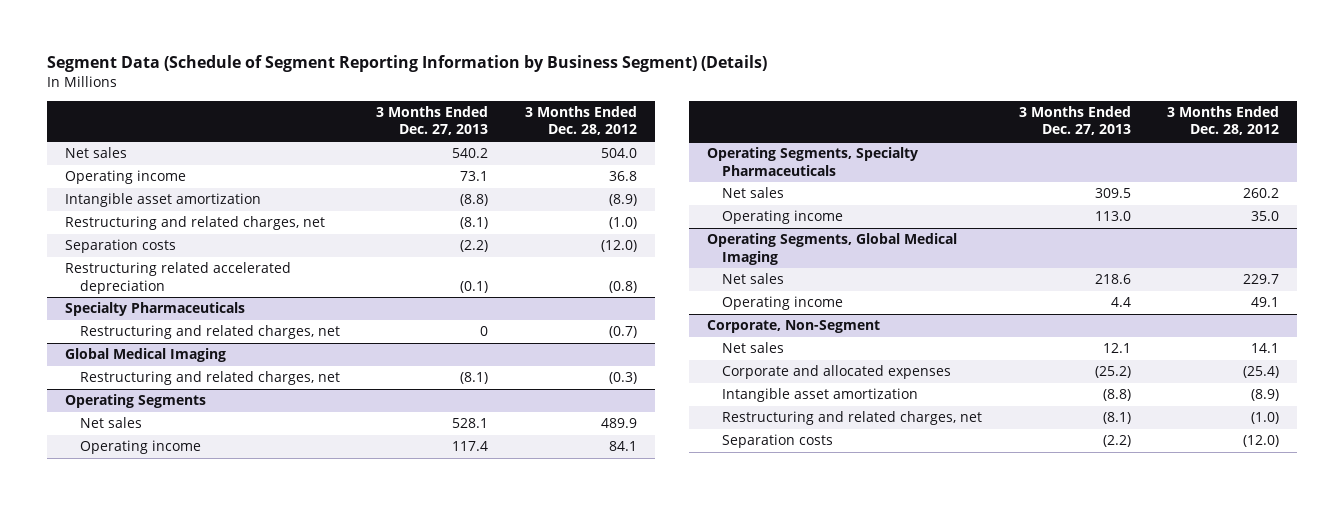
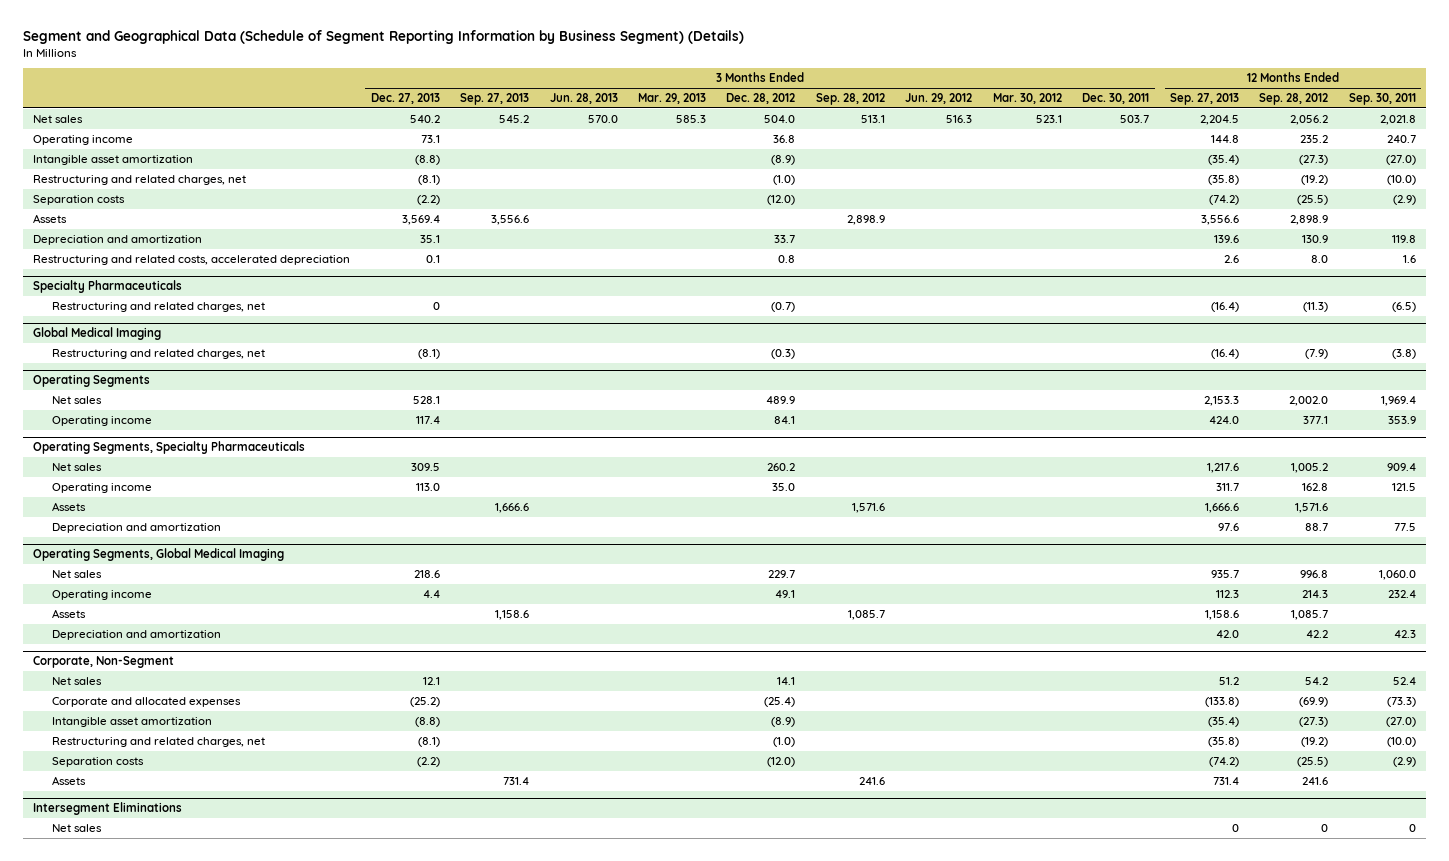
- Segment Data (Schedule of Segment Reporting Information by Business Segment) (Details)
+ Segment and Geographical Data (Schedule of Segment Reporting Information by Business Segment) (Details)
- | 3 Months Ended Dec. 27, 2013 | 3 Months Ended Dec. 28, 2012
+ | 3 Months Ended Dec. 27, 2013 | 3 Months Ended Sep. 27, 2013 | 3 Months Ended Jun. 28, 2013 | 3 Months Ended Mar. 29, 2013 | 3 Months Ended Dec. 28, 2012 | 3 Months Ended Sep. 28, 2012 | 3 Months Ended Jun. 29, 2012 | 3 Months Ended Mar. 30, 2012 | 3 Months Ended Dec. 30, 2011 | 12 Months Ended Sep. 27, 2013 | 12 Months Ended Sep. 28, 2012 | 12 Months Ended Sep. 30, 2011
- Restructuring related accelerated depreciation | (0.1) | (0.8)
+ Assets | 3,569.4 | 3,556.6 | | | | 2,898.9 | | | | 3,556.6 | 2,898.9 |
+ Depreciation and amortization | 35.1 | | | | 33.7 | | | | | 139.6 | 130.9 | 119.8
+ Restructuring and related costs, accelerated depreciation | 0.1 | | | | 0.8 | | | | | 2.6 | 8.0 | 1.6
@ Operating Segments, Specialty Pharmaceuticals
+ Assets | | 1,666.6 | | | | 1,571.6 | | | | 1,666.6 | 1,571.6 |
+ Depreciation and amortization | | | | | | | | | | 97.6 | 88.7 | 77.5
@ Operating Segments, Global Medical Imaging
+ Assets | | 1,158.6 | | | | 1,085.7 | | | | 1,158.6 | 1,085.7 |
+ Depreciation and amortization | | | | | | | | | | 42.0 | 42.2 | 42.3
@ Corporate, Non-Segment
+ Assets | | 731.4 | | | | 241.6 | | | | 731.4 | 241.6 |
+ Intersegment Eliminations
+ Net sales | | | | | | | | | | 0 | 0 | 0

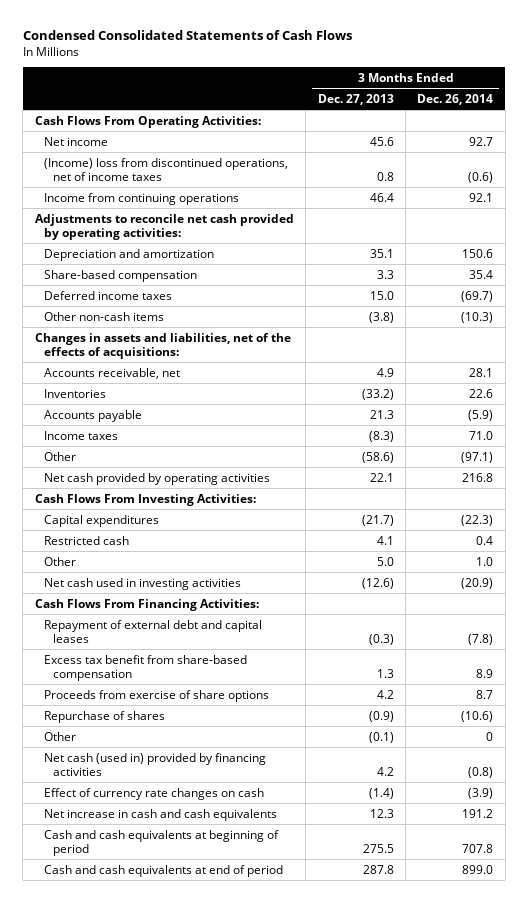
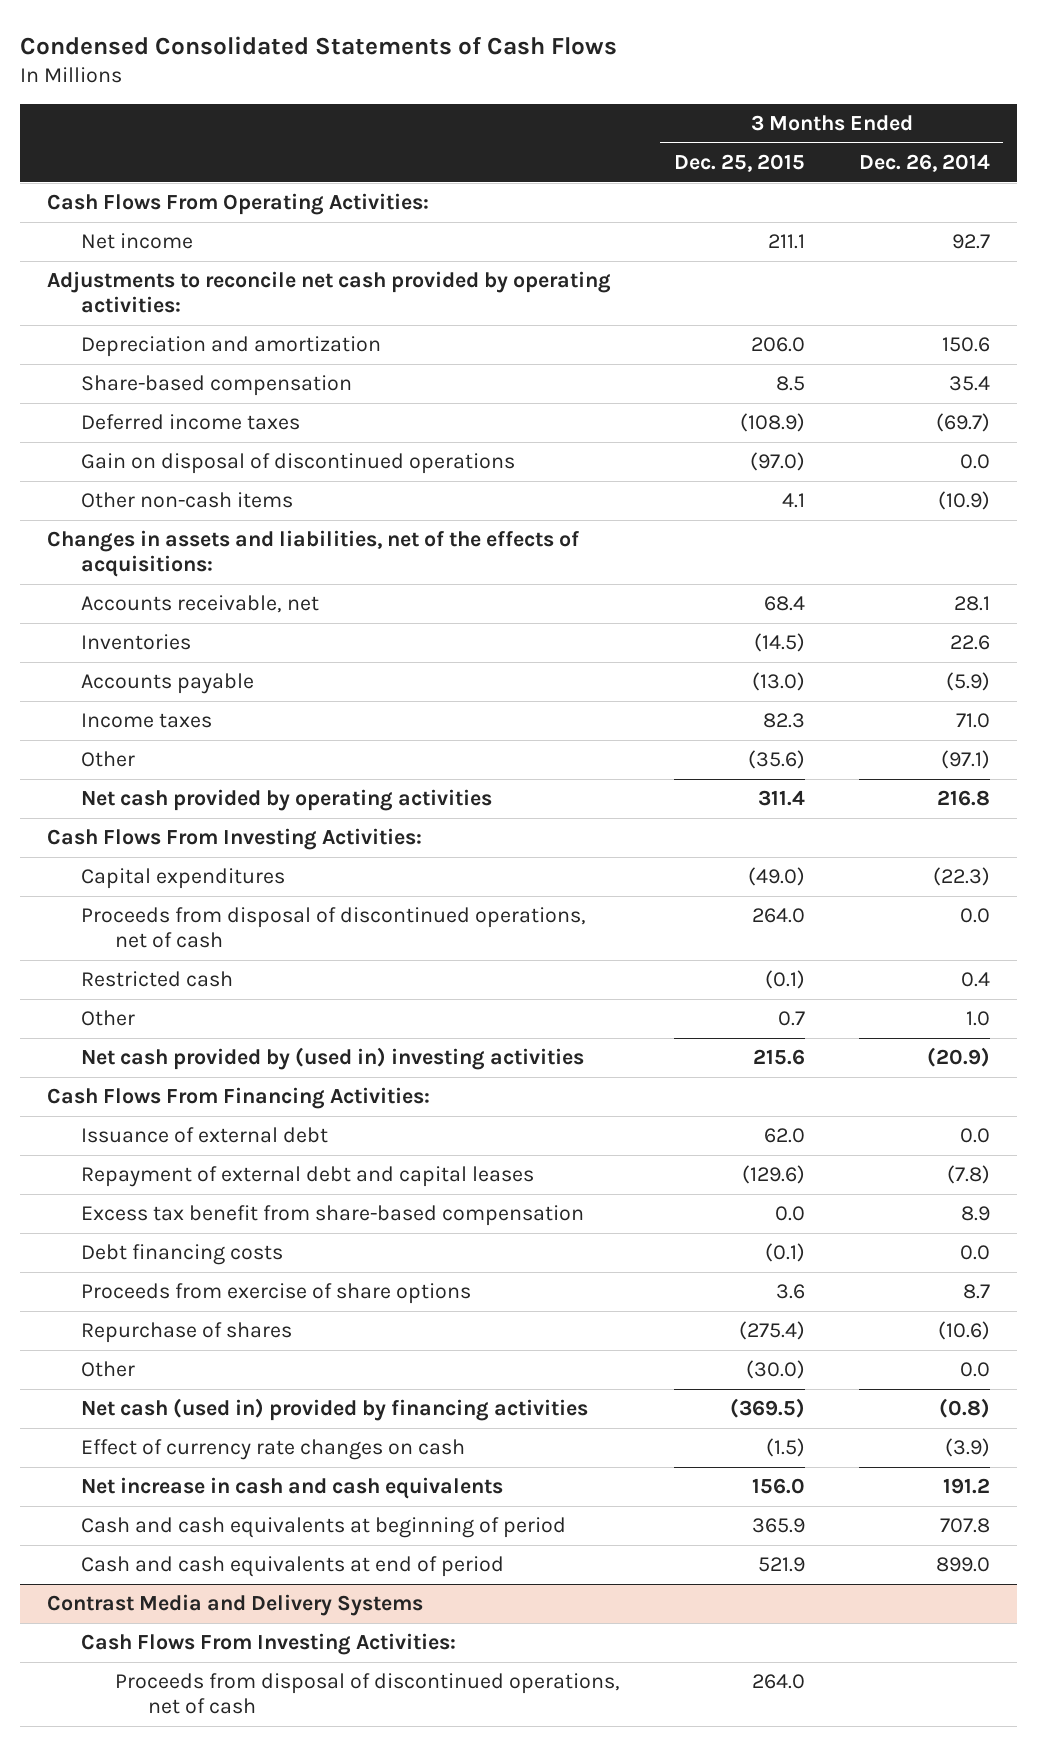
- | 3 Months Ended Dec. 27, 2013 | 3 Months Ended Dec. 26, 2014
+ | 3 Months Ended Dec. 25, 2015 | 3 Months Ended Dec. 26, 2014
- (Income) loss from discontinued operations, net of income taxes | 0.8 | (0.6)
- Income from continuing operations | 46.4 | 92.1
- Other non-cash items | (3.8) | (10.3)
+ Gain on disposal of discontinued operations | (97.0) | 0.0
+ Other non-cash items | 4.1 | (10.9)
+ Proceeds from disposal of discontinued operations, net of cash | 264.0 | 0.0
- Net cash used in investing activities | (12.6) | (20.9)
+ Net cash provided by (used in) investing activities | 215.6 | (20.9)
+ Issuance of external debt | 62.0 | 0.0
+ Debt financing costs | (0.1) | 0.0
- Other | (0.1) | 0
+ Other | (30.0) | 0.0
+ Contrast Media and Delivery Systems
+ Cash Flows From Investing Activities:
+ Proceeds from disposal of discontinued operations, net of cash | 264.0 |

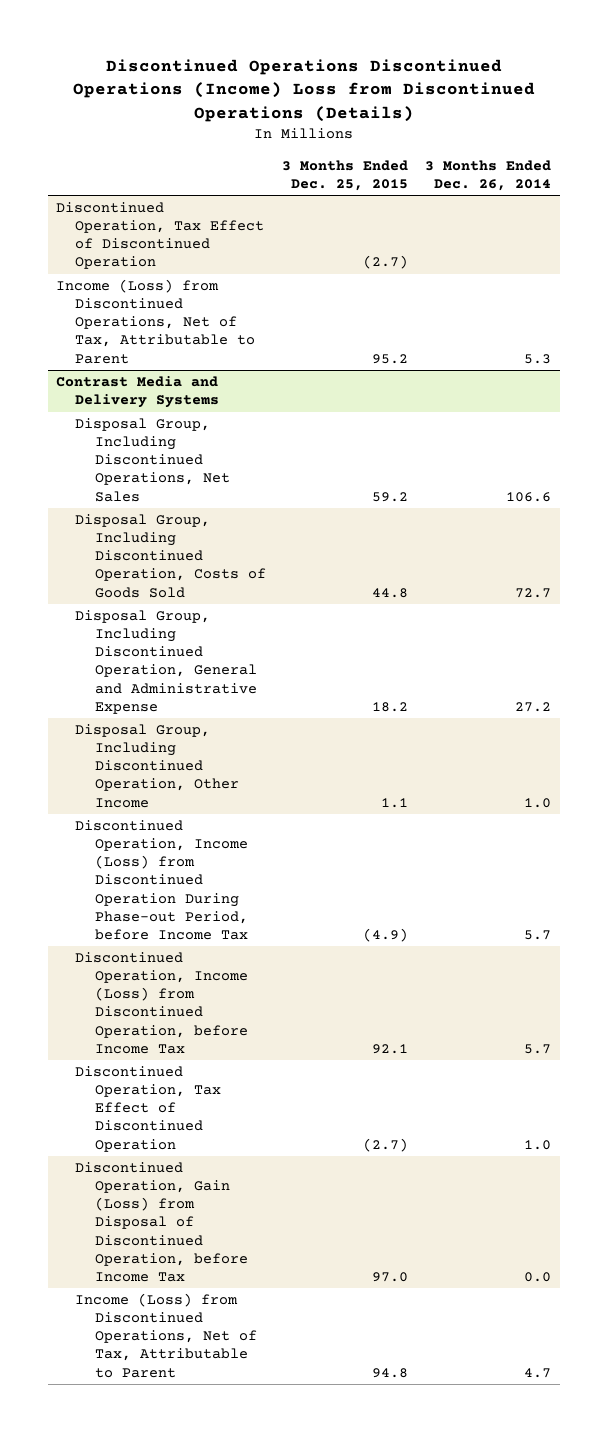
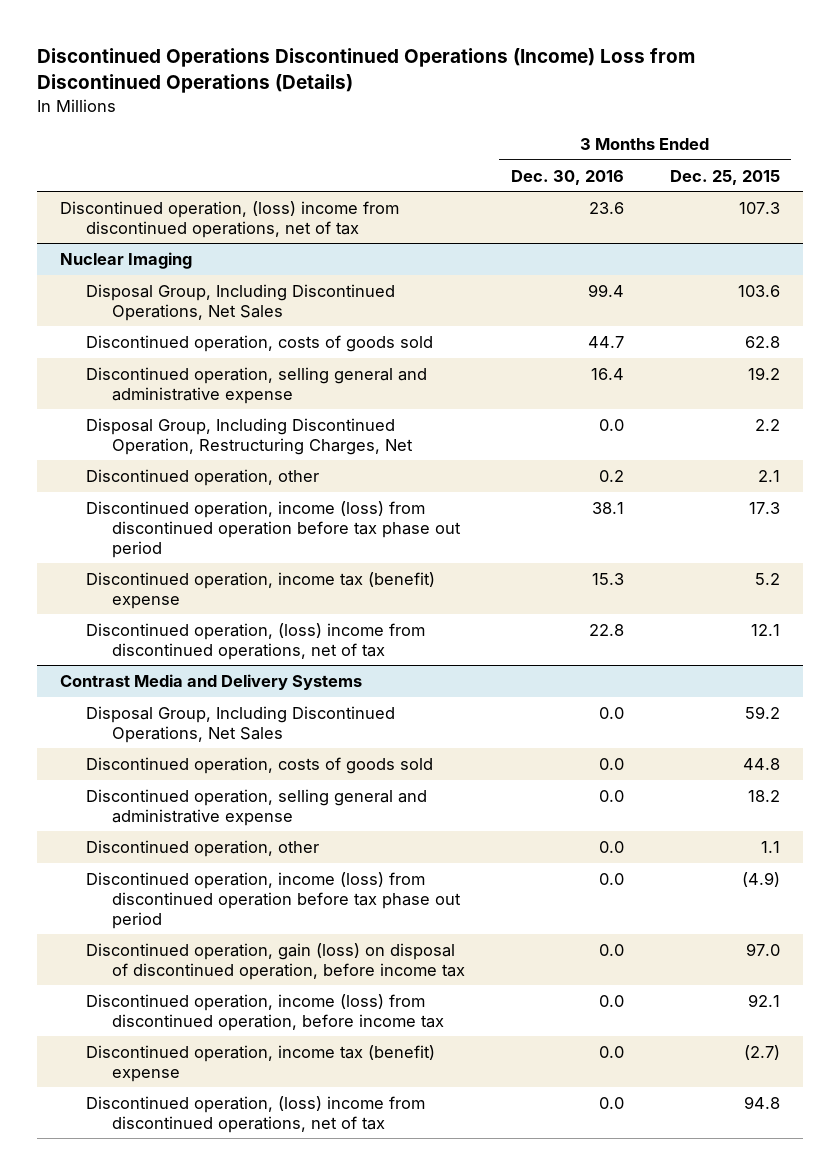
- | 3 Months Ended Dec. 25, 2015 | 3 Months Ended Dec. 26, 2014
+ | 3 Months Ended Dec. 30, 2016 | 3 Months Ended Dec. 25, 2015
- Discontinued Operation, Tax Effect of Discontinued Operation | (2.7) |
- Income (Loss) from Discontinued Operations, Net of Tax, Attributable to Parent | 95.2 | 5.3
+ Discontinued operation, (loss) income from discontinued operations, net of tax | 23.6 | 107.3
+ Nuclear Imaging
+ Disposal Group, Including Discontinued Operations, Net Sales | 99.4 | 103.6
+ Discontinued operation, costs of goods sold | 44.7 | 62.8
+ Discontinued operation, selling general and administrative expense | 16.4 | 19.2
+ Disposal Group, Including Discontinued Operation, Restructuring Charges, Net | 0.0 | 2.2
+ Discontinued operation, other | 0.2 | 2.1
+ Discontinued operation, income (loss) from discontinued operation before tax phase out period | 38.1 | 17.3
+ Discontinued operation, income tax (benefit) expense | 15.3 | 5.2
+ Discontinued operation, (loss) income from discontinued operations, net of tax | 22.8 | 12.1
@ Contrast Media and Delivery Systems
- Disposal Group, Including Discontinued Operation, Costs of Goods Sold | 44.8 | 72.7
- Disposal Group, Including Discontinued Operation, General and Administrative Expense | 18.2 | 27.2
- Disposal Group, Including Discontinued Operation, Other Income | 1.1 | 1.0
- Discontinued Operation, Income (Loss) from Discontinued Operation During Phase-out Period, before Income Tax | (4.9) | 5.7
- Discontinued Operation, Income (Loss) from Discontinued Operation, before Income Tax | 92.1 | 5.7
- Discontinued Operation, Tax Effect of Discontinued Operation | (2.7) | 1.0
- Discontinued Operation, Gain (Loss) from Disposal of Discontinued Operation, before Income Tax | 97.0 | 0.0
- Income (Loss) from Discontinued Operations, Net of Tax, Attributable to Parent | 94.8 | 4.7
+ Discontinued operation, costs of goods sold | 0.0 | 44.8
+ Discontinued operation, selling general and administrative expense | 0.0 | 18.2
+ Discontinued operation, other | 0.0 | 1.1
+ Discontinued operation, income (loss) from discontinued operation before tax phase out period | 0.0 | (4.9)
+ Discontinued operation, gain (loss) on disposal of discontinued operation, before income tax | 0.0 | 97.0
+ Discontinued operation, income (loss) from discontinued operation, before income tax | 0.0 | 92.1
+ Discontinued operation, income tax (benefit) expense | 0.0 | (2.7)
+ Discontinued operation, (loss) income from discontinued operations, net of tax | 0.0 | 94.8

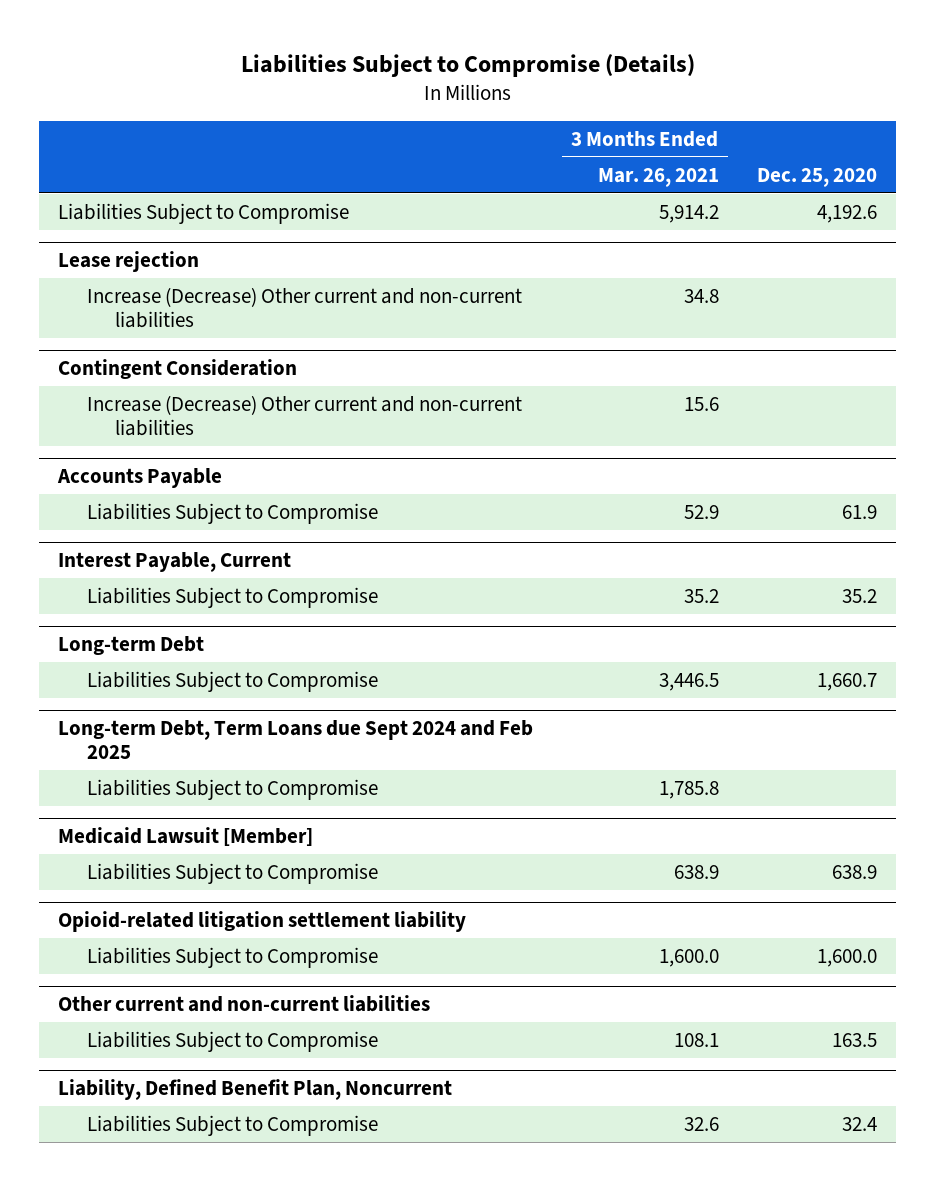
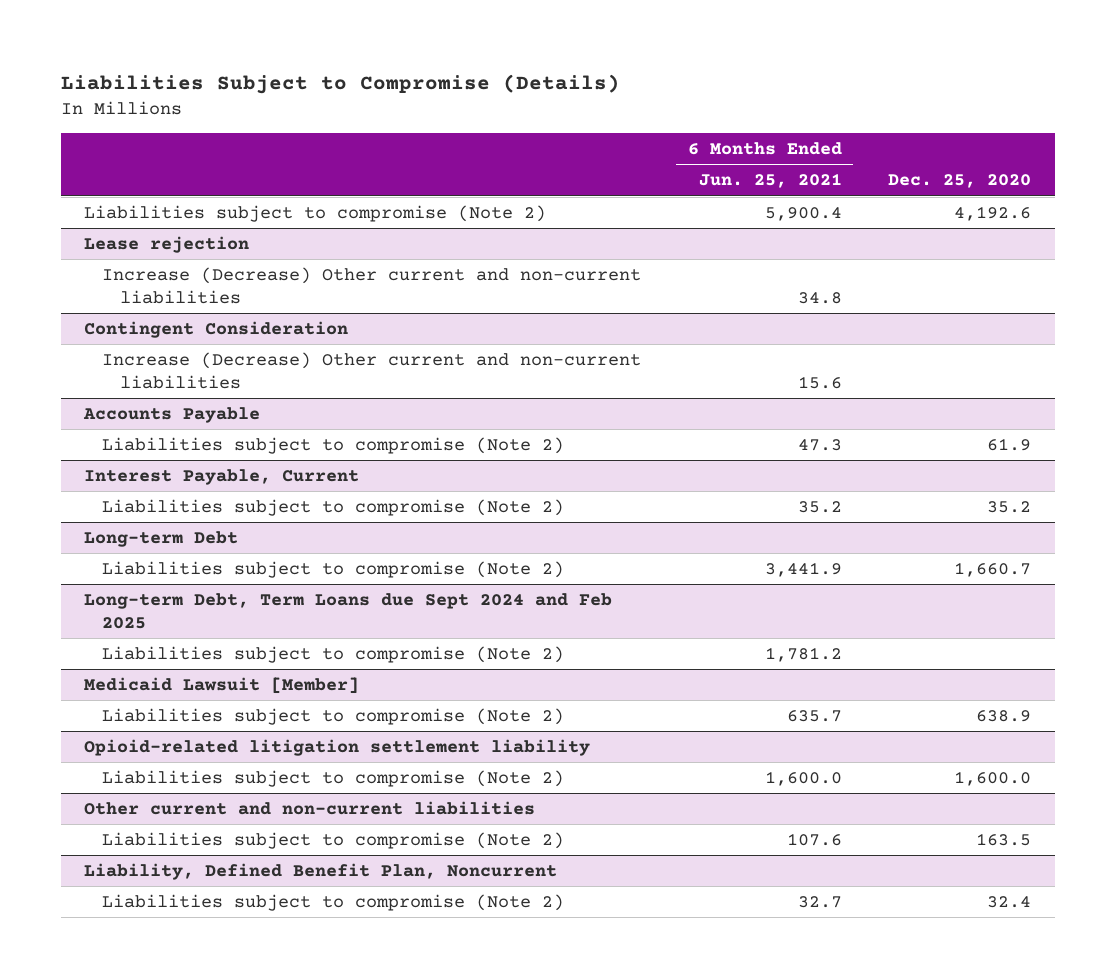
- | 3 Months Ended Mar. 26, 2021 | Dec. 25, 2020
+ | 6 Months Ended Jun. 25, 2021 | Dec. 25, 2020
- Liabilities Subject to Compromise | 5,914.2 | 4,192.6
+ Liabilities subject to compromise (Note 2) | 5,900.4 | 4,192.6
@ Accounts Payable
- Liabilities Subject to Compromise | 52.9 | 61.9
+ Liabilities subject to compromise (Note 2) | 47.3 | 61.9
@ Interest Payable, Current
- Liabilities Subject to Compromise | 35.2 | 35.2
+ Liabilities subject to compromise (Note 2) | 35.2 | 35.2
@ Long-term Debt
- Liabilities Subject to Compromise | 3,446.5 | 1,660.7
+ Liabilities subject to compromise (Note 2) | 3,441.9 | 1,660.7
@ Long-term Debt, Term Loans due Sept 2024 and Feb 2025
- Liabilities Subject to Compromise | 1,785.8 |
+ Liabilities subject to compromise (Note 2) | 1,781.2 |
@ Medicaid Lawsuit [Member]
- Liabilities Subject to Compromise | 638.9 | 638.9
+ Liabilities subject to compromise (Note 2) | 635.7 | 638.9
@ Opioid-related litigation settlement liability
- Liabilities Subject to Compromise | 1,600.0 | 1,600.0
+ Liabilities subject to compromise (Note 2) | 1,600.0 | 1,600.0
@ Other current and non-current liabilities
- Liabilities Subject to Compromise | 108.1 | 163.5
+ Liabilities subject to compromise (Note 2) | 107.6 | 163.5
@ Liability, Defined Benefit Plan, Noncurrent
- Liabilities Subject to Compromise | 32.6 | 32.4
+ Liabilities subject to compromise (Note 2) | 32.7 | 32.4

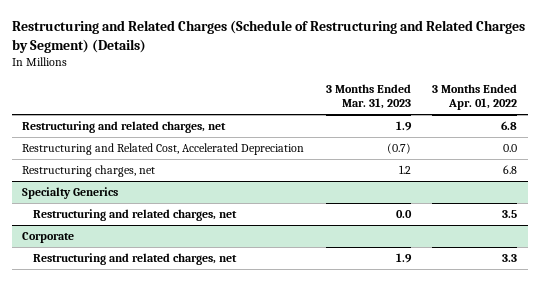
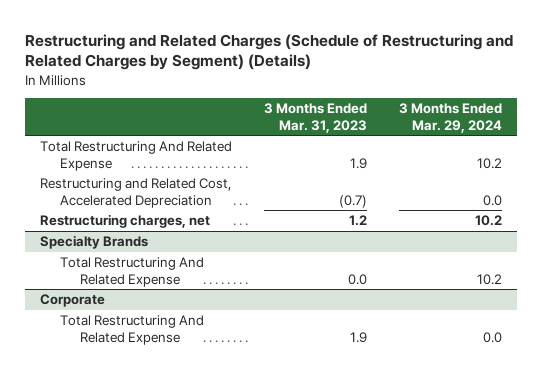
- | 3 Months Ended Mar. 31, 2023 | 3 Months Ended Apr. 01, 2022
+ | 3 Months Ended Mar. 31, 2023 | 3 Months Ended Mar. 29, 2024
- Restructuring and related charges, net | 1.9 | 6.8
+ Total Restructuring And Related Expense | 1.9 | 10.2
- Specialty Generics
- Restructuring and related charges, net | 0.0 | 3.5
+ Specialty Brands
+ Total Restructuring And Related Expense | 0.0 | 10.2
@ Corporate
- Restructuring and related charges, net | 1.9 | 3.3
+ Total Restructuring And Related Expense | 1.9 | 0.0

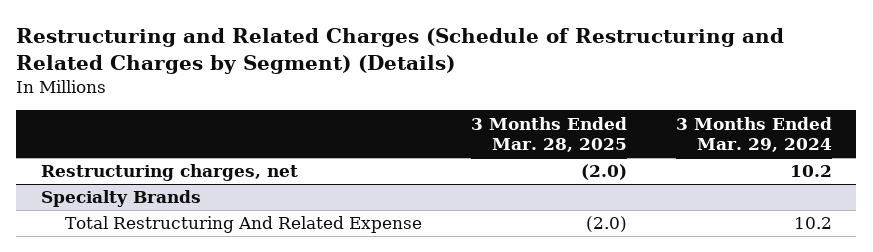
- | 3 Months Ended Mar. 31, 2023 | 3 Months Ended Mar. 29, 2024
+ | 3 Months Ended Mar. 28, 2025 | 3 Months Ended Mar. 29, 2024
- Total Restructuring And Related Expense | 1.9 | 10.2
- Restructuring and Related Cost, Accelerated Depreciation | (0.7) | 0.0
- Corporate
- Total Restructuring And Related Expense | 1.9 | 0.0

